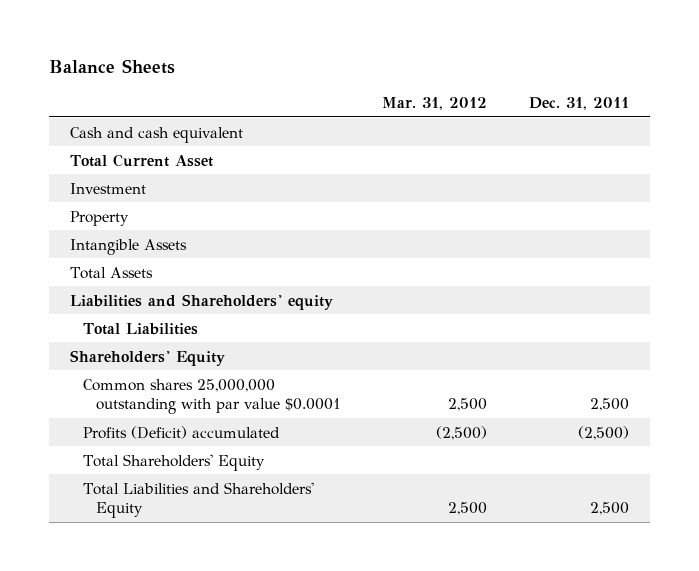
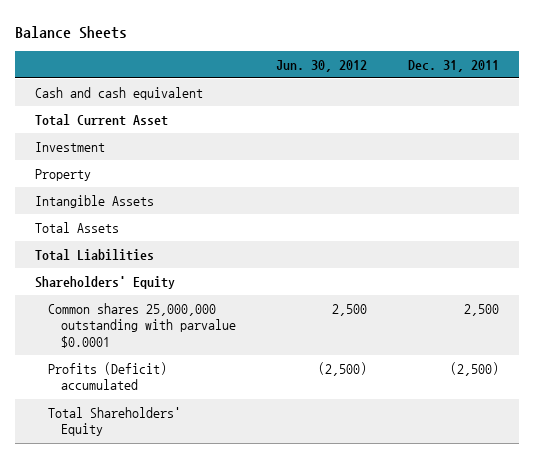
- | Mar. 31, 2012 | Dec. 31, 2011
+ | Jun. 30, 2012 | Dec. 31, 2011
- Liabilities and Shareholders' equity
- Common shares 25,000,000 outstanding with par value $0.0001 | 2,500 | 2,500
+ Common shares 25,000,000 outstanding with parvalue $0.0001 | 2,500 | 2,500
- Total Liabilities and Shareholders' Equity | 2,500 | 2,500

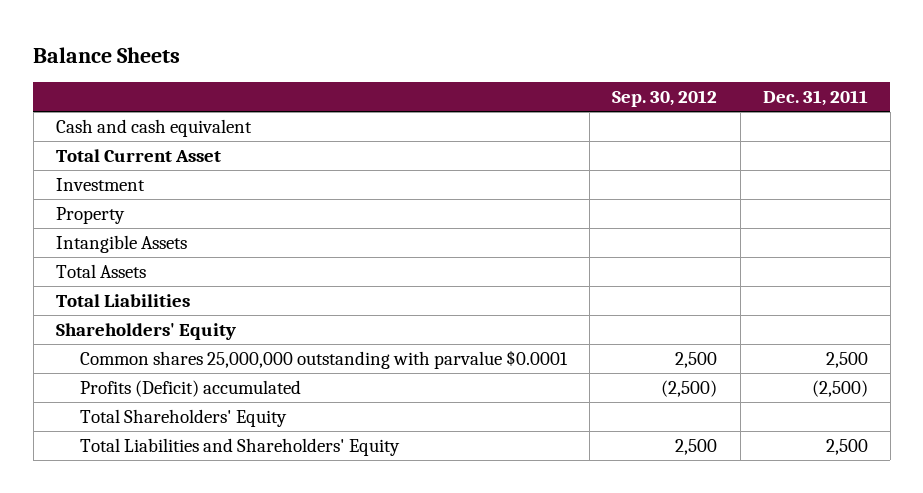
- | Jun. 30, 2012 | Dec. 31, 2011
+ | Sep. 30, 2012 | Dec. 31, 2011
+ Total Liabilities and Shareholders' Equity | 2,500 | 2,500

